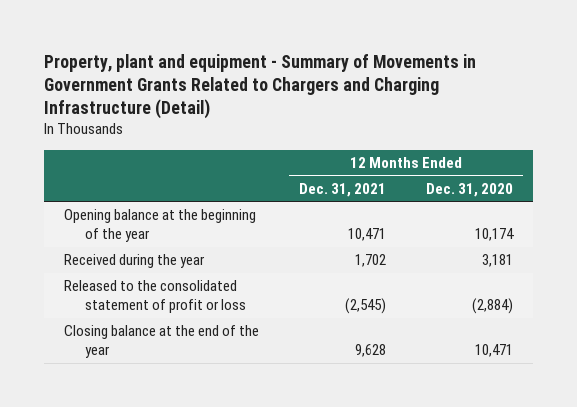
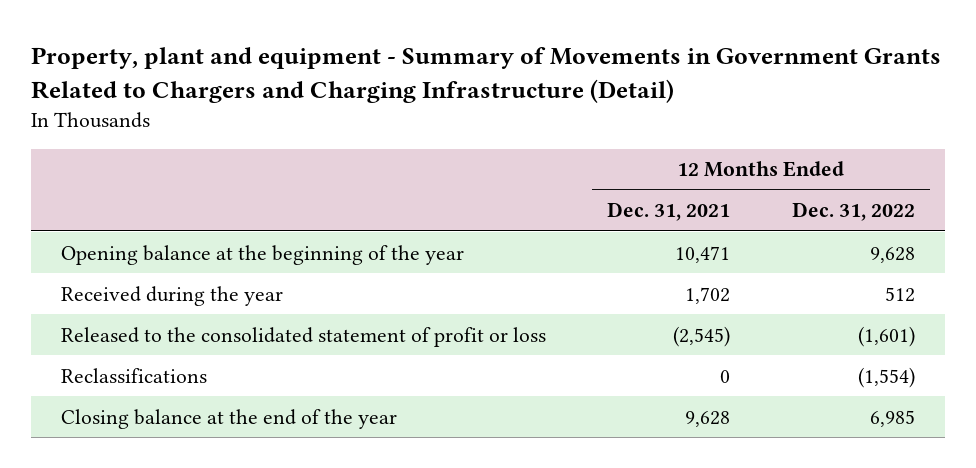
- | 12 Months Ended Dec. 31, 2021 | 12 Months Ended Dec. 31, 2020
+ | 12 Months Ended Dec. 31, 2021 | 12 Months Ended Dec. 31, 2022
+ Reclassifications | 0 | (1,554)

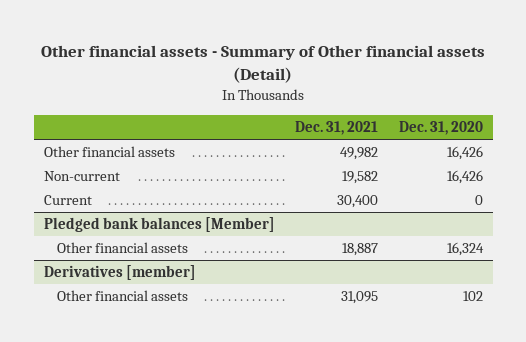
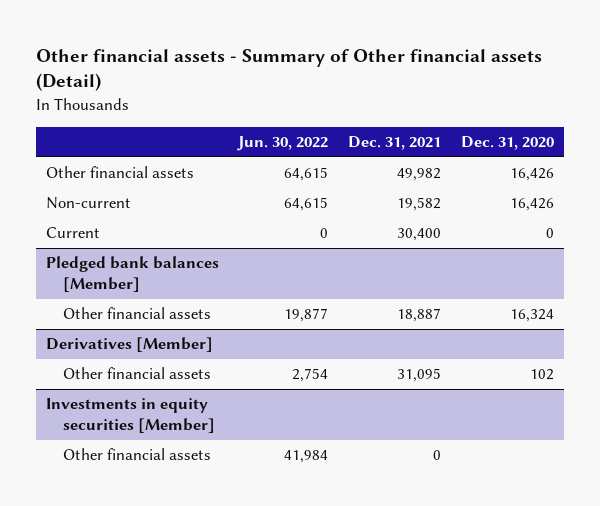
- | Dec. 31, 2021 | Dec. 31, 2020
+ | Jun. 30, 2022 | Dec. 31, 2021 | Dec. 31, 2020
- Derivatives [member]
+ Derivatives [Member]
+ Investments in equity securities [Member]
+ Other financial assets | 41,984 | 0 |

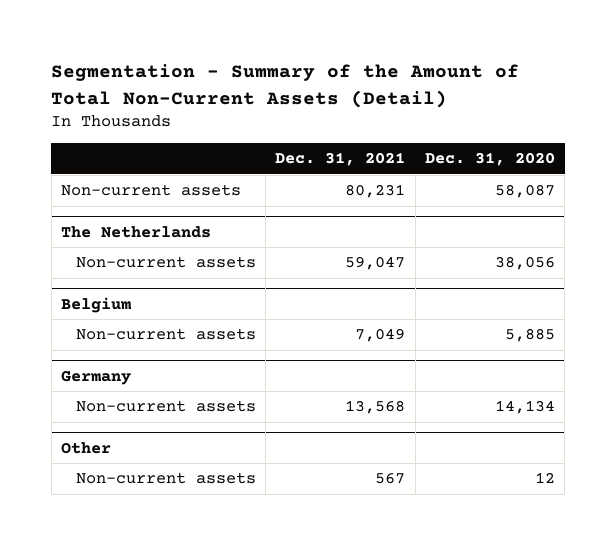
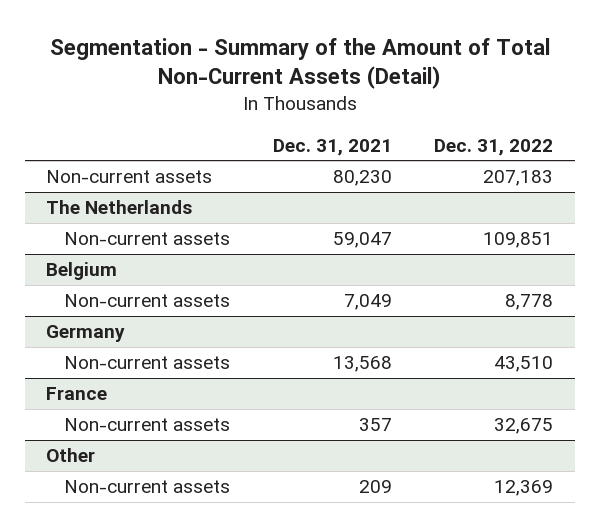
- | Dec. 31, 2021 | Dec. 31, 2020
+ | Dec. 31, 2021 | Dec. 31, 2022
- Non-current assets | 80,231 | 58,087
+ Non-current assets | 80,230 | 207,183
+ France
+ Non-current assets | 357 | 32,675
@ Other
- Non-current assets | 567 | 12
+ Non-current assets | 209 | 12,369

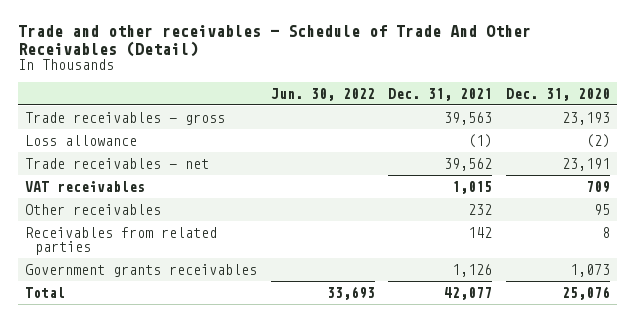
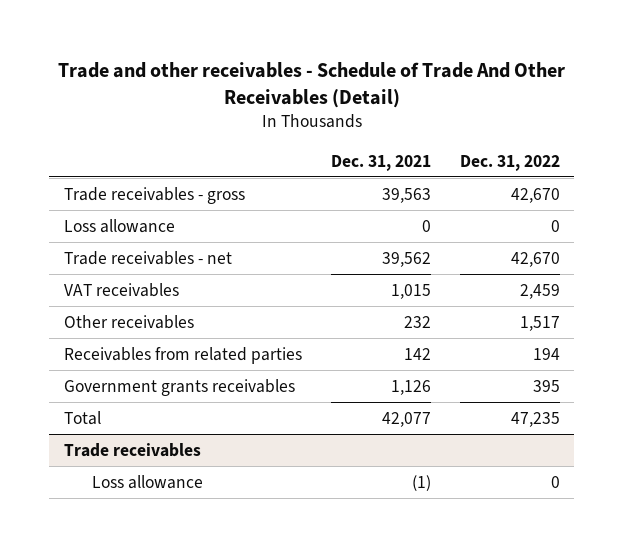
- | Jun. 30, 2022 | Dec. 31, 2021 | Dec. 31, 2020
+ | Dec. 31, 2021 | Dec. 31, 2022
- Loss allowance | | (1) | (2)
+ Loss allowance | 0 | 0
+ Trade receivables
+ Loss allowance | (1) | 0

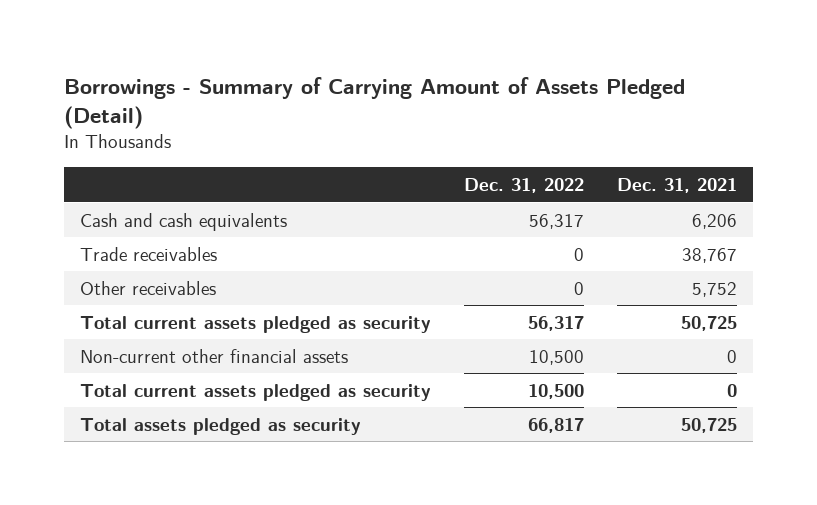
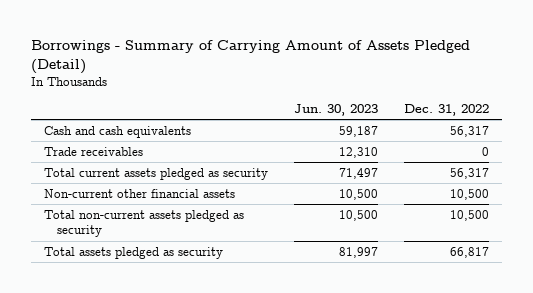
- | Dec. 31, 2022 | Dec. 31, 2021
+ | Jun. 30, 2023 | Dec. 31, 2022
- Other receivables | 0 | 5,752
- Total current assets pledged as security | 10,500 | 0
+ Total non-current assets pledged as security | 10,500 | 10,500

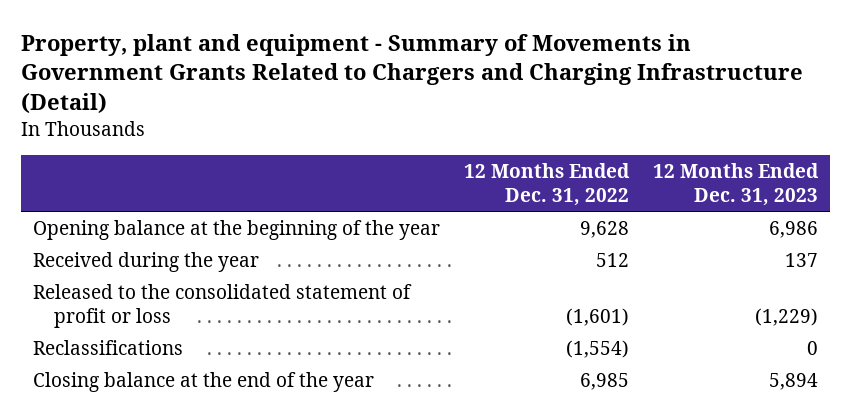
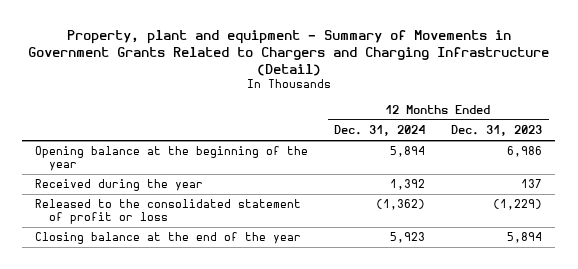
- | 12 Months Ended Dec. 31, 2022 | 12 Months Ended Dec. 31, 2023
+ | 12 Months Ended Dec. 31, 2024 | 12 Months Ended Dec. 31, 2023
- Reclassifications | (1,554) | 0

